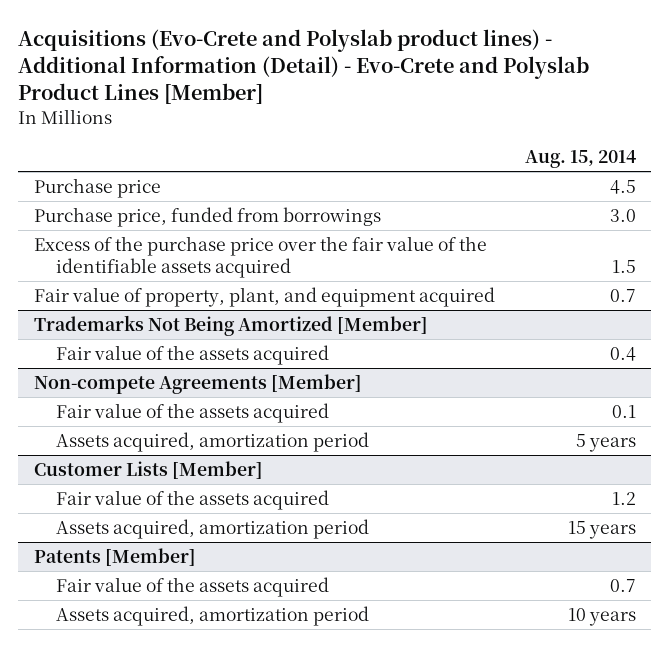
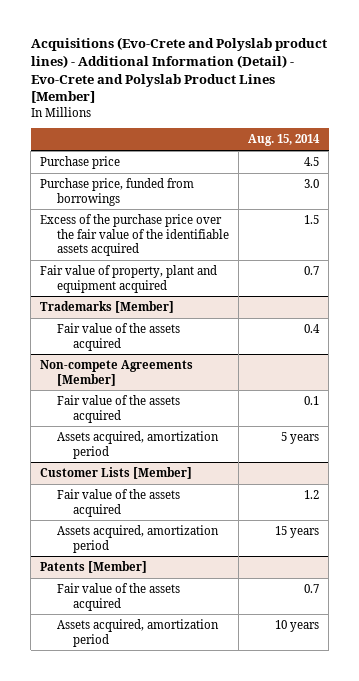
- Fair value of property, plant, and equipment acquired | 0.7
- Trademarks Not Being Amortized [Member]
+ Fair value of property, plant and equipment acquired | 0.7
+ Trademarks [Member]

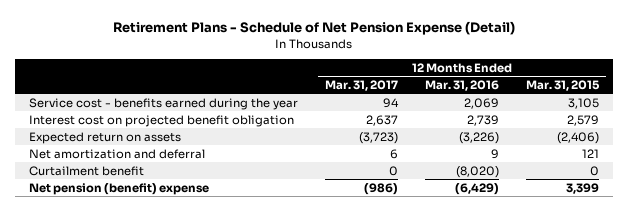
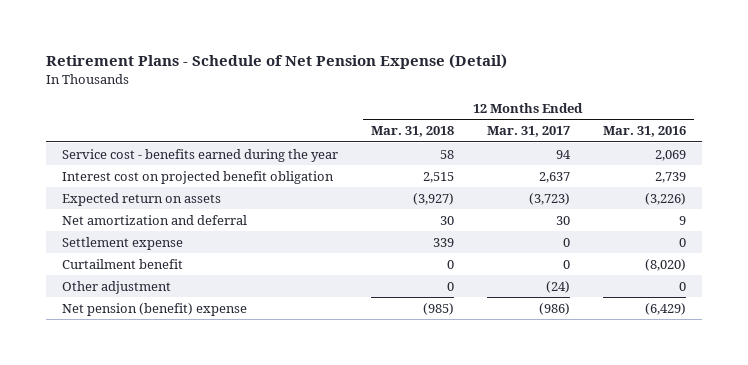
- | 12 Months Ended Mar. 31, 2017 | 12 Months Ended Mar. 31, 2016 | 12 Months Ended Mar. 31, 2015
+ | 12 Months Ended Mar. 31, 2018 | 12 Months Ended Mar. 31, 2017 | 12 Months Ended Mar. 31, 2016
- Net amortization and deferral | 6 | 9 | 121
+ Net amortization and deferral | 30 | 30 | 9
+ Settlement expense | 339 | 0 | 0
+ Other adjustment | 0 | (24) | 0

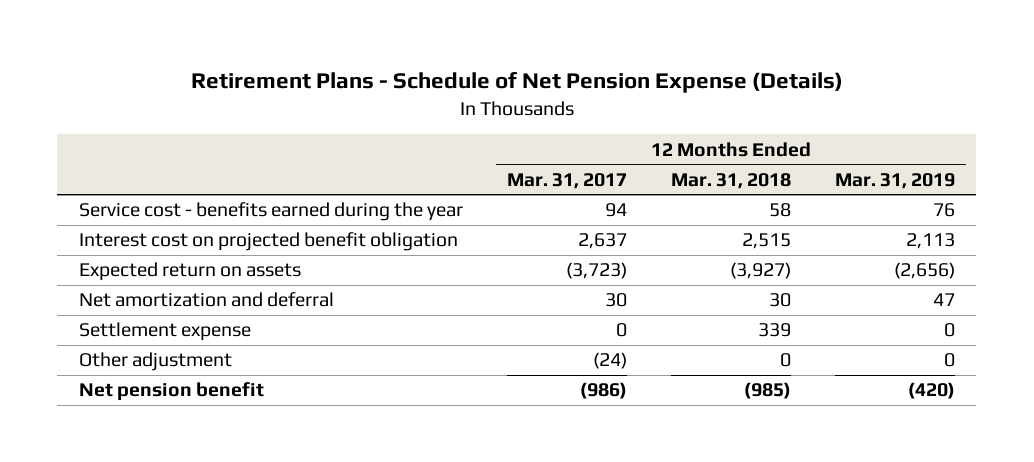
- Retirement Plans - Schedule of Net Pension Expense (Detail)
+ Retirement Plans - Schedule of Net Pension Expense (Details)
- | 12 Months Ended Mar. 31, 2018 | 12 Months Ended Mar. 31, 2017 | 12 Months Ended Mar. 31, 2016
+ | 12 Months Ended Mar. 31, 2017 | 12 Months Ended Mar. 31, 2018 | 12 Months Ended Mar. 31, 2019
- Curtailment benefit | 0 | 0 | (8,020)
- Net pension (benefit) expense | (985) | (986) | (6,429)
+ Net pension benefit | (986) | (985) | (420)

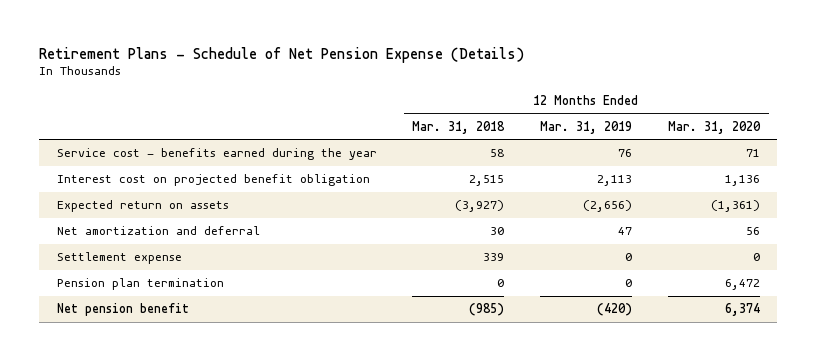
- | 12 Months Ended Mar. 31, 2017 | 12 Months Ended Mar. 31, 2018 | 12 Months Ended Mar. 31, 2019
+ | 12 Months Ended Mar. 31, 2018 | 12 Months Ended Mar. 31, 2019 | 12 Months Ended Mar. 31, 2020
- Other adjustment | (24) | 0 | 0
+ Pension plan termination | 0 | 0 | 6,472

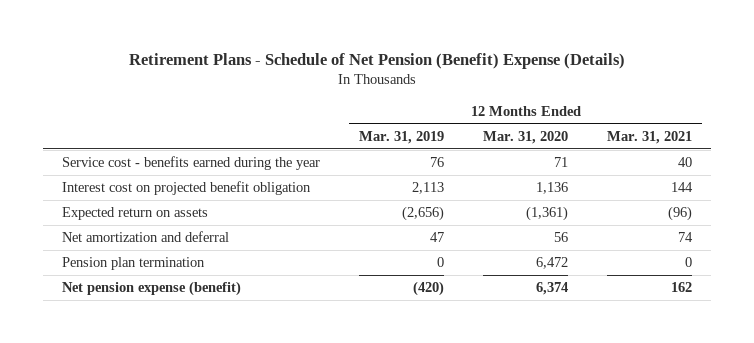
- Retirement Plans - Schedule of Net Pension Expense (Details)
+ Retirement Plans - Schedule of Net Pension (Benefit) Expense (Details)
- | 12 Months Ended Mar. 31, 2018 | 12 Months Ended Mar. 31, 2019 | 12 Months Ended Mar. 31, 2020
+ | 12 Months Ended Mar. 31, 2019 | 12 Months Ended Mar. 31, 2020 | 12 Months Ended Mar. 31, 2021
- Settlement expense | 339 | 0 | 0
- Net pension benefit | (985) | (420) | 6,374
+ Net pension expense (benefit) | (420) | 6,374 | 162

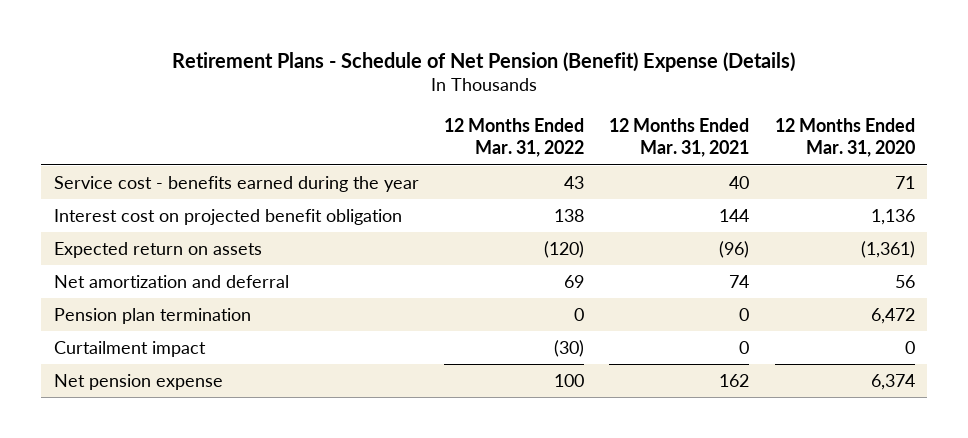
- | 12 Months Ended Mar. 31, 2019 | 12 Months Ended Mar. 31, 2020 | 12 Months Ended Mar. 31, 2021
+ | 12 Months Ended Mar. 31, 2022 | 12 Months Ended Mar. 31, 2021 | 12 Months Ended Mar. 31, 2020
- Net pension expense (benefit) | (420) | 6,374 | 162
+ Curtailment impact | (30) | 0 | 0
+ Net pension expense | 100 | 162 | 6,374

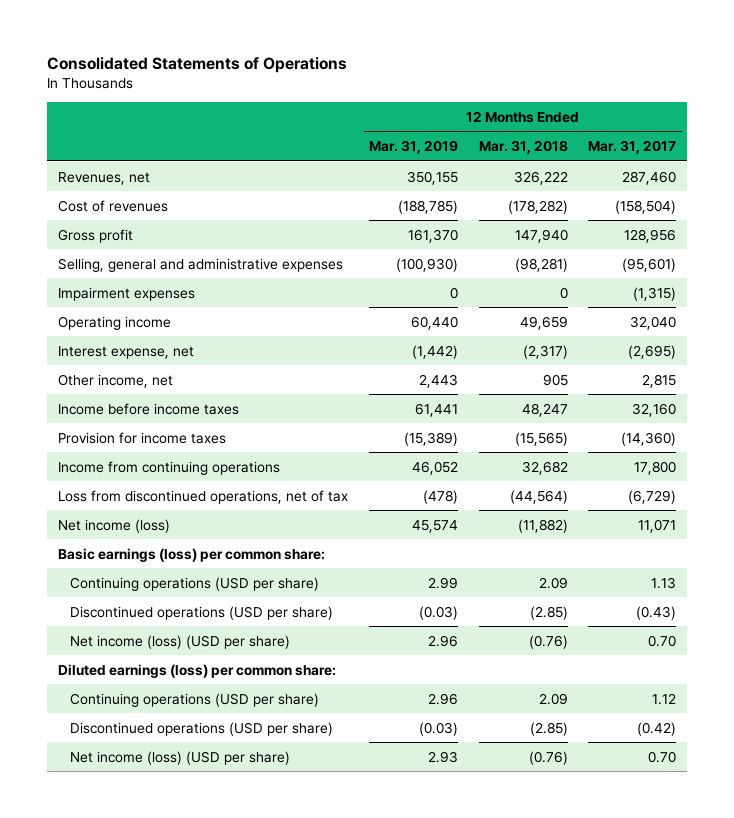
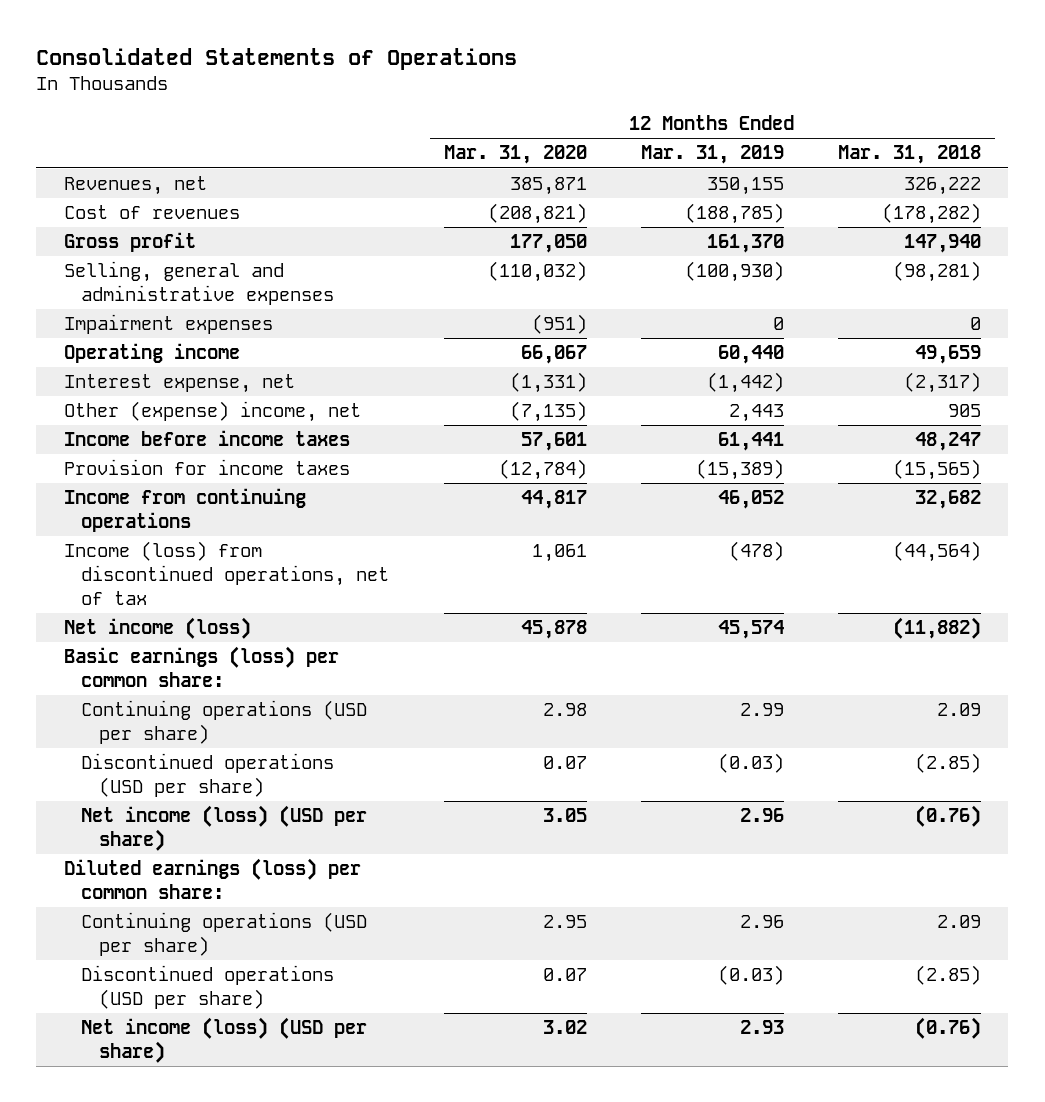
- | 12 Months Ended Mar. 31, 2019 | 12 Months Ended Mar. 31, 2018 | 12 Months Ended Mar. 31, 2017
+ | 12 Months Ended Mar. 31, 2020 | 12 Months Ended Mar. 31, 2019 | 12 Months Ended Mar. 31, 2018
- Other income, net | 2,443 | 905 | 2,815
+ Other (expense) income, net | (7,135) | 2,443 | 905
- Loss from discontinued operations, net of tax | (478) | (44,564) | (6,729)
+ Income (loss) from discontinued operations, net of tax | 1,061 | (478) | (44,564)

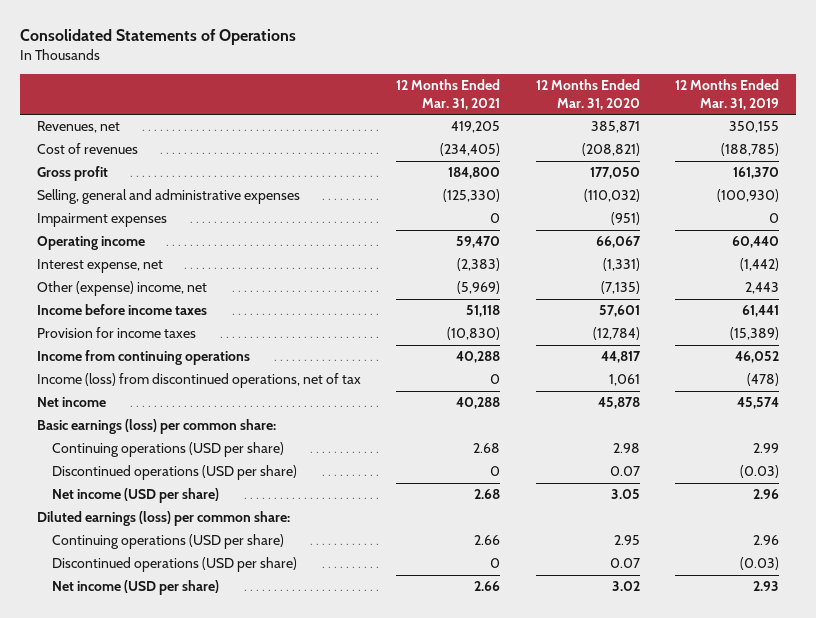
- | 12 Months Ended Mar. 31, 2020 | 12 Months Ended Mar. 31, 2019 | 12 Months Ended Mar. 31, 2018
+ | 12 Months Ended Mar. 31, 2021 | 12 Months Ended Mar. 31, 2020 | 12 Months Ended Mar. 31, 2019
- Net income (loss) | 45,878 | 45,574 | (11,882)
+ Net income | 40,288 | 45,878 | 45,574
- Net income (loss) (USD per share) | 3.05 | 2.96 | (0.76)
+ Net income (USD per share) | 2.68 | 3.05 | 2.96
- Net income (loss) (USD per share) | 3.02 | 2.93 | (0.76)
+ Net income (USD per share) | 2.66 | 3.02 | 2.93

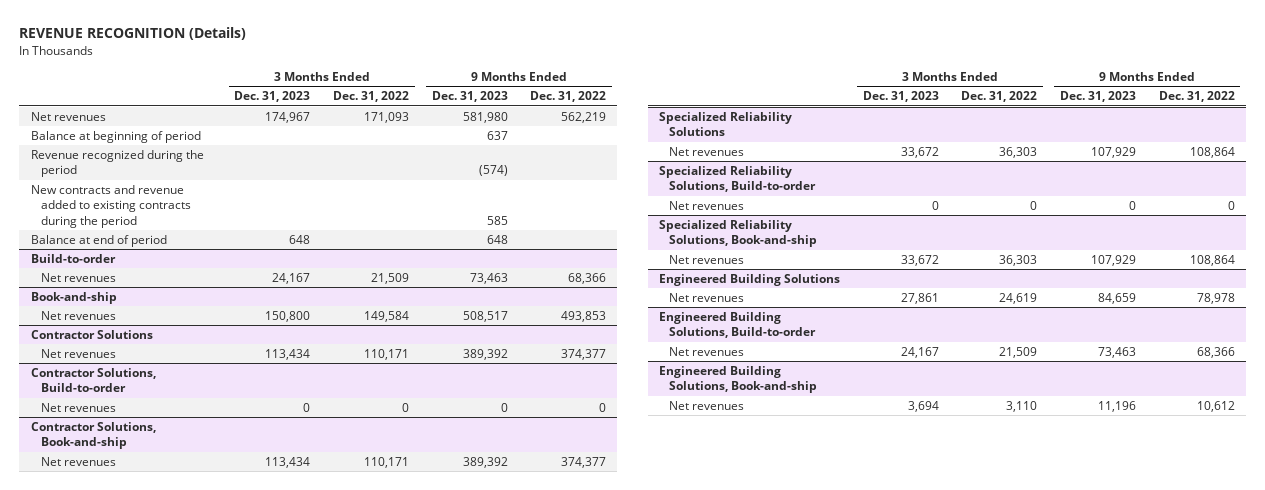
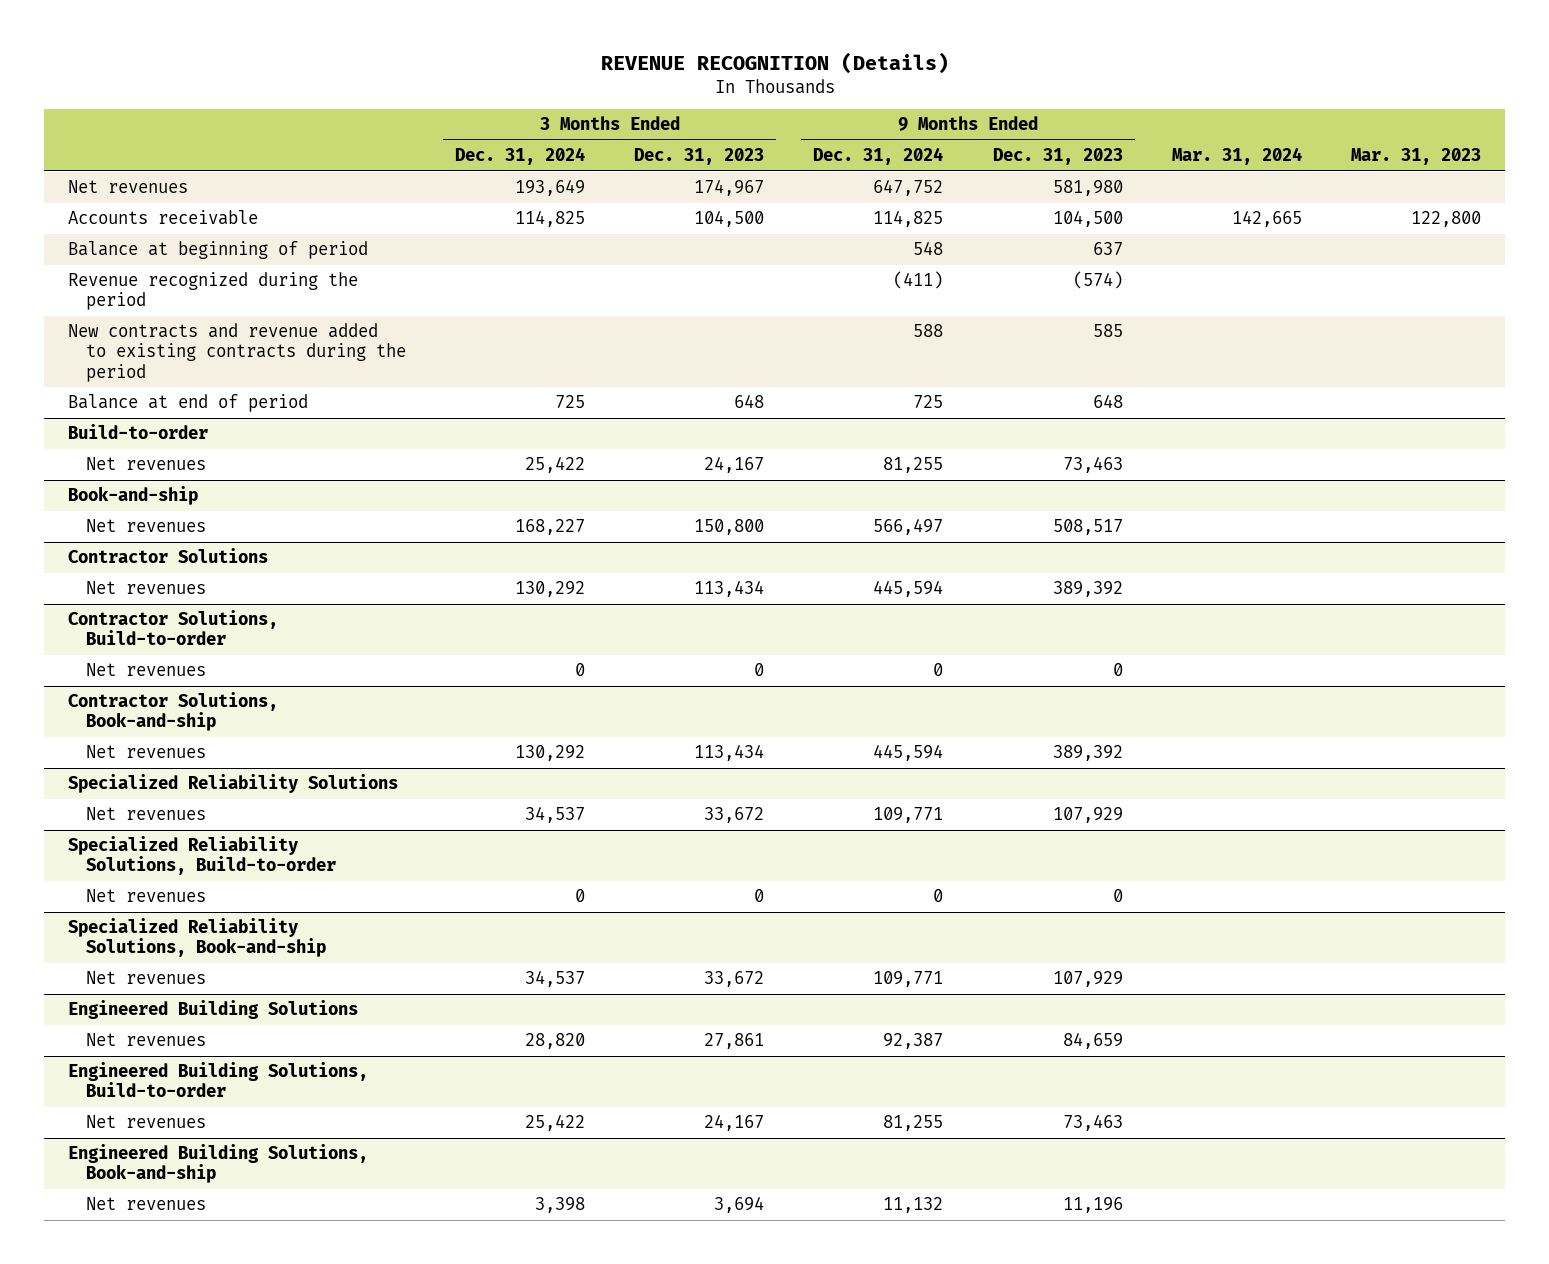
- | 3 Months Ended Dec. 31, 2023 | 3 Months Ended Dec. 31, 2022 | 9 Months Ended Dec. 31, 2023 | 9 Months Ended Dec. 31, 2022
+ | 3 Months Ended Dec. 31, 2024 | 3 Months Ended Dec. 31, 2023 | 9 Months Ended Dec. 31, 2024 | 9 Months Ended Dec. 31, 2023 | Mar. 31, 2024 | Mar. 31, 2023
+ Accounts receivable | 114,825 | 104,500 | 114,825 | 104,500 | 142,665 | 122,800

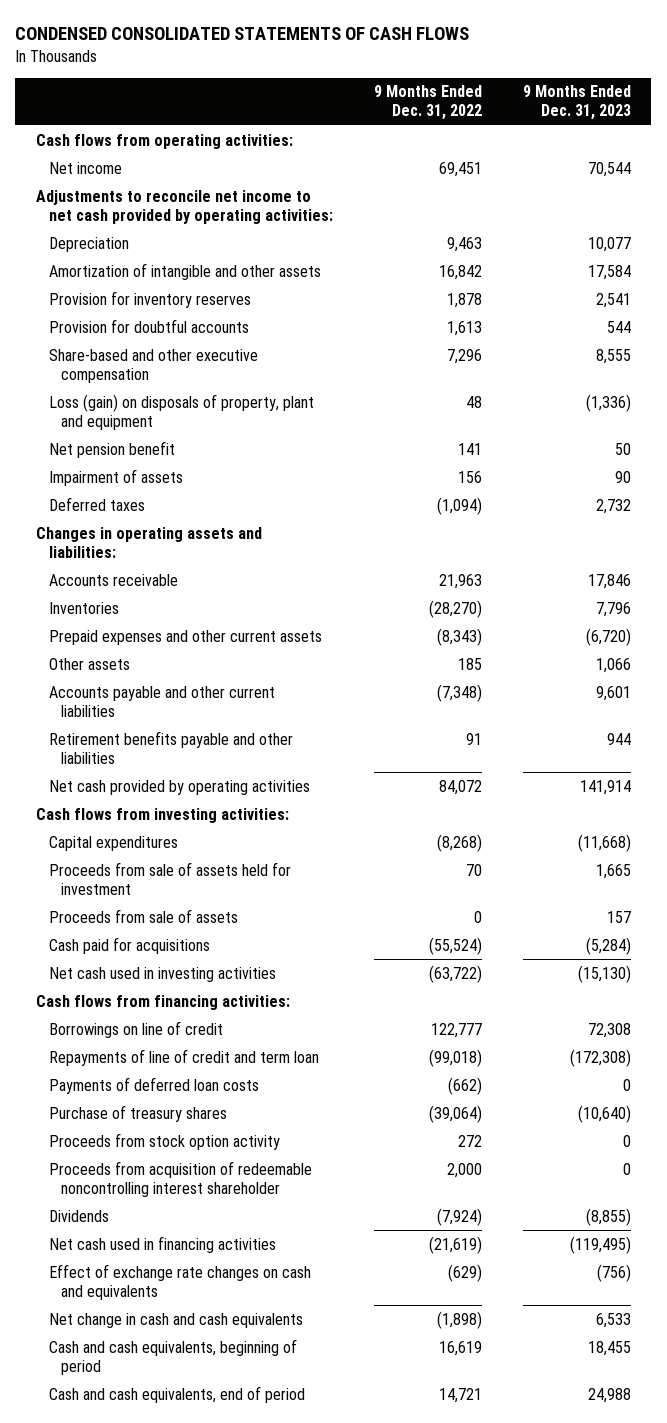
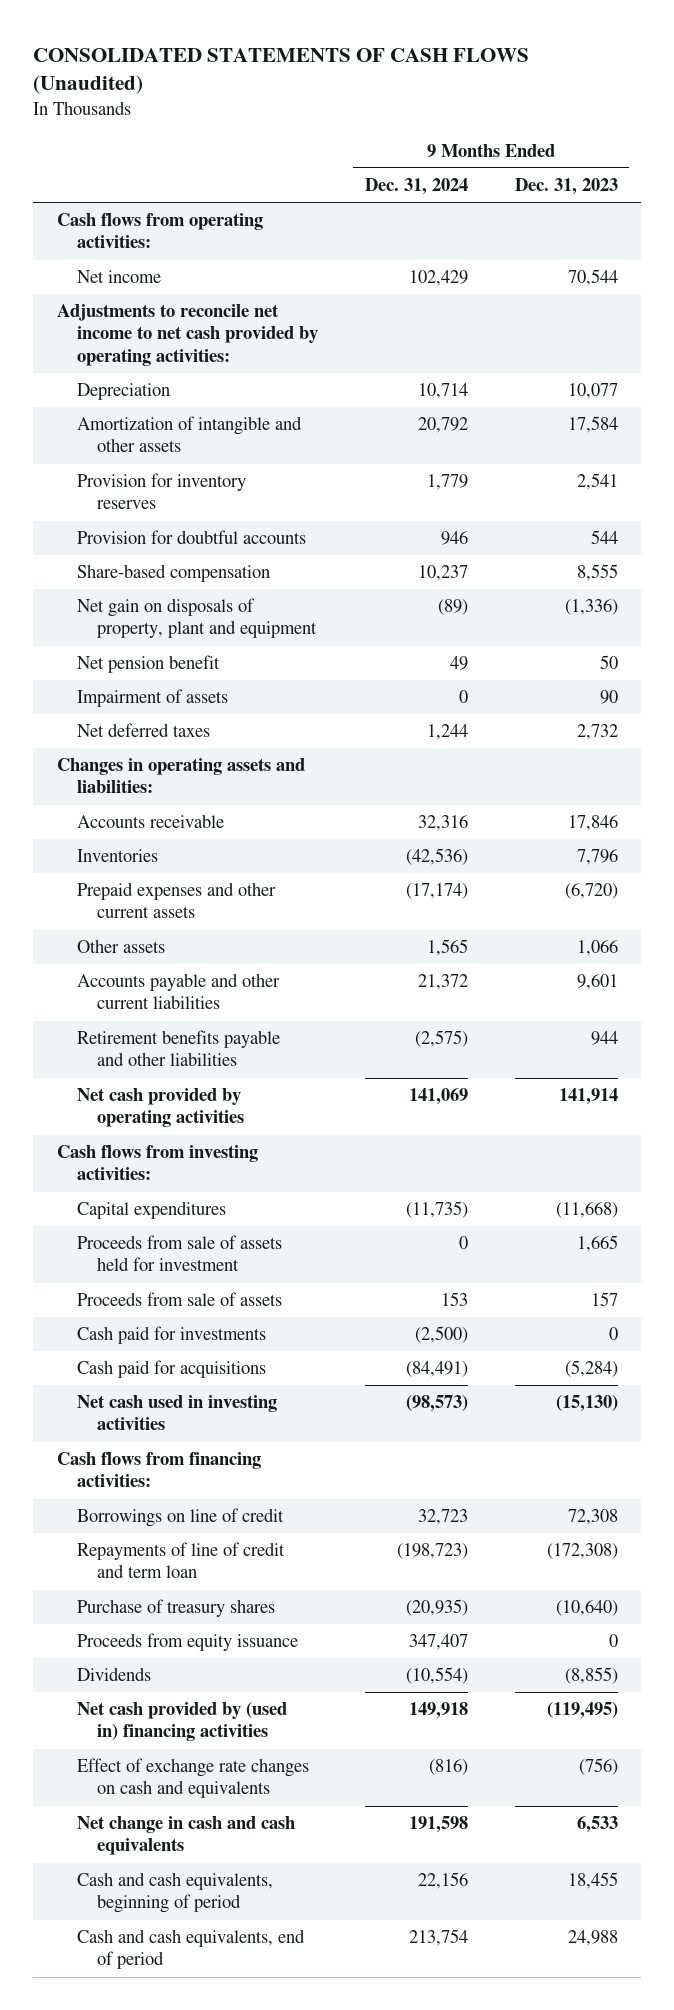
- CONDENSED CONSOLIDATED STATEMENTS OF CASH FLOWS
+ CONSOLIDATED STATEMENTS OF CASH FLOWS (Unaudited)
- | 9 Months Ended Dec. 31, 2022 | 9 Months Ended Dec. 31, 2023
+ | 9 Months Ended Dec. 31, 2024 | 9 Months Ended Dec. 31, 2023
- Share-based and other executive compensation | 7,296 | 8,555
- Loss (gain) on disposals of property, plant and equipment | 48 | (1,336)
+ Share-based compensation | 10,237 | 8,555
+ Net gain on disposals of property, plant and equipment | (89) | (1,336)
- Deferred taxes | (1,094) | 2,732
+ Net deferred taxes | 1,244 | 2,732
+ Cash paid for investments | (2,500) | 0
- Payments of deferred loan costs | (662) | 0
- Proceeds from stock option activity | 272 | 0
- Proceeds from acquisition of redeemable noncontrolling interest shareholder | 2,000 | 0
+ Proceeds from equity issuance | 347,407 | 0
- Net cash used in financing activities | (21,619) | (119,495)
+ Net cash provided by (used in) financing activities | 149,918 | (119,495)

